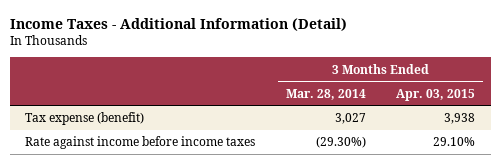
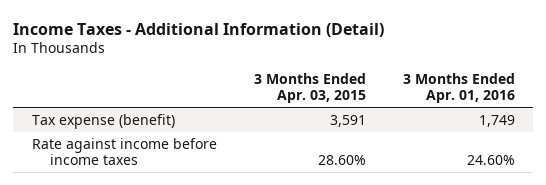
- | 3 Months Ended Mar. 28, 2014 | 3 Months Ended Apr. 03, 2015
+ | 3 Months Ended Apr. 03, 2015 | 3 Months Ended Apr. 01, 2016
- Tax expense (benefit) | 3,027 | 3,938
- Rate against income before income taxes | (29.30%) | 29.10%
+ Tax expense (benefit) | 3,591 | 1,749
+ Rate against income before income taxes | 28.60% | 24.60%

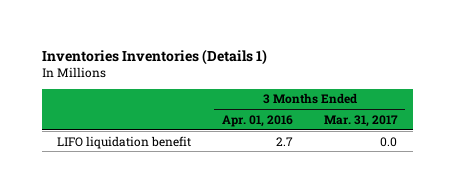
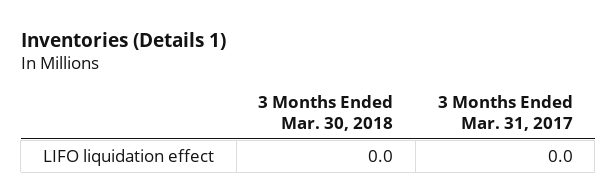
- Inventories Inventories (Details 1)
+ Inventories (Details 1)
- | 3 Months Ended Apr. 01, 2016 | 3 Months Ended Mar. 31, 2017
+ | 3 Months Ended Mar. 30, 2018 | 3 Months Ended Mar. 31, 2017
- LIFO liquidation benefit | 2.7 | 0.0
+ LIFO liquidation effect | 0.0 | 0.0

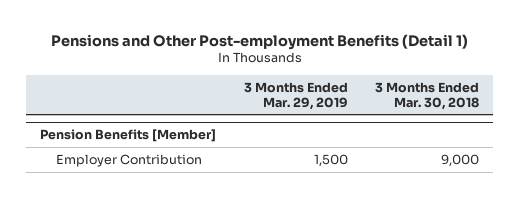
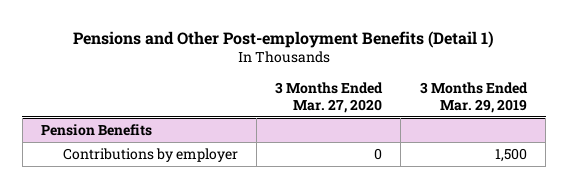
- | 3 Months Ended Mar. 29, 2019 | 3 Months Ended Mar. 30, 2018
+ | 3 Months Ended Mar. 27, 2020 | 3 Months Ended Mar. 29, 2019
- Pension Benefits [Member]
- Employer Contribution | 1,500 | 9,000
+ Pension Benefits
+ Contributions by employer | 0 | 1,500

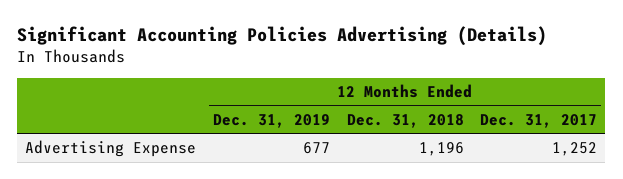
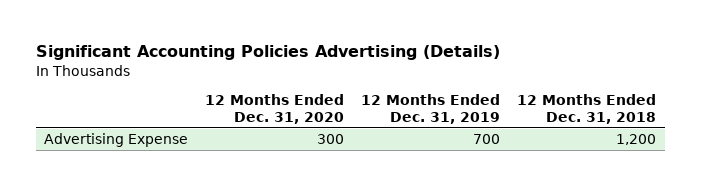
- | 12 Months Ended Dec. 31, 2019 | 12 Months Ended Dec. 31, 2018 | 12 Months Ended Dec. 31, 2017
+ | 12 Months Ended Dec. 31, 2020 | 12 Months Ended Dec. 31, 2019 | 12 Months Ended Dec. 31, 2018
- Advertising Expense | 677 | 1,196 | 1,252
+ Advertising Expense | 300 | 700 | 1,200

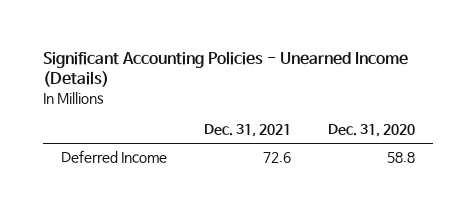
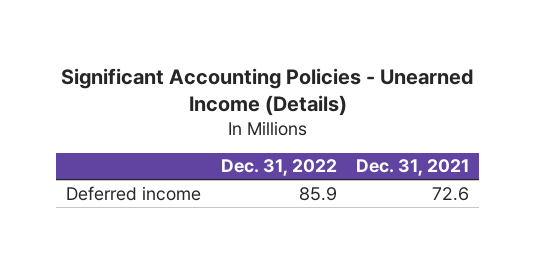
- | Dec. 31, 2021 | Dec. 31, 2020
+ | Dec. 31, 2022 | Dec. 31, 2021
- Deferred Income | 72.6 | 58.8
+ Deferred income | 85.9 | 72.6

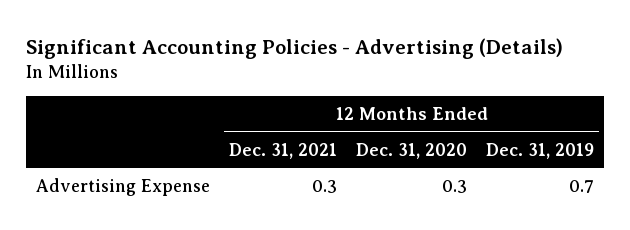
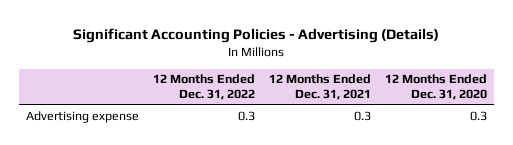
- | 12 Months Ended Dec. 31, 2021 | 12 Months Ended Dec. 31, 2020 | 12 Months Ended Dec. 31, 2019
+ | 12 Months Ended Dec. 31, 2022 | 12 Months Ended Dec. 31, 2021 | 12 Months Ended Dec. 31, 2020
- Advertising Expense | 0.3 | 0.3 | 0.7
+ Advertising expense | 0.3 | 0.3 | 0.3

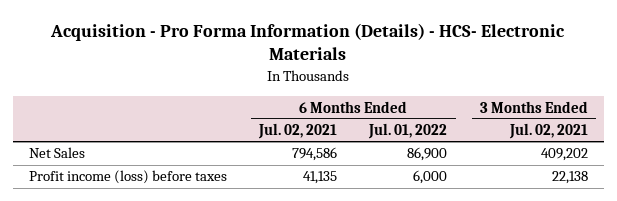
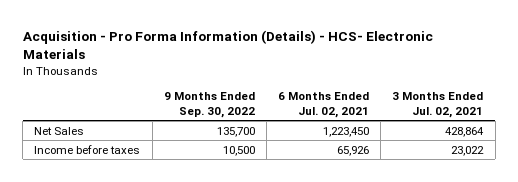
- | 6 Months Ended Jul. 02, 2021 | 6 Months Ended Jul. 01, 2022 | 3 Months Ended Jul. 02, 2021
+ | 9 Months Ended Sep. 30, 2022 | 6 Months Ended Jul. 02, 2021 | 3 Months Ended Jul. 02, 2021
- Net Sales | 794,586 | 86,900 | 409,202
- Profit income (loss) before taxes | 41,135 | 6,000 | 22,138
+ Net Sales | 135,700 | 1,223,450 | 428,864
+ Income before taxes | 10,500 | 65,926 | 23,022

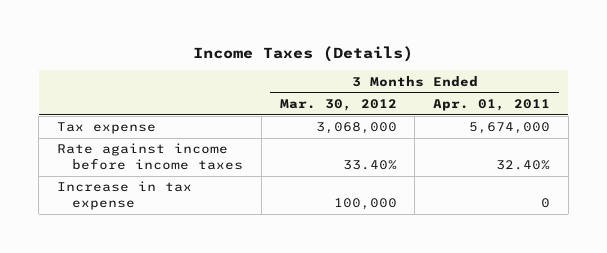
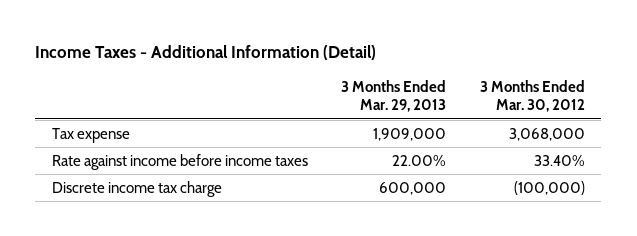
- Income Taxes (Details)
+ Income Taxes - Additional Information (Detail)
- | 3 Months Ended Mar. 30, 2012 | 3 Months Ended Apr. 01, 2011
+ | 3 Months Ended Mar. 29, 2013 | 3 Months Ended Mar. 30, 2012
- Increase in tax expense | 100,000 | 0
+ Discrete income tax charge | 600,000 | (100,000)

